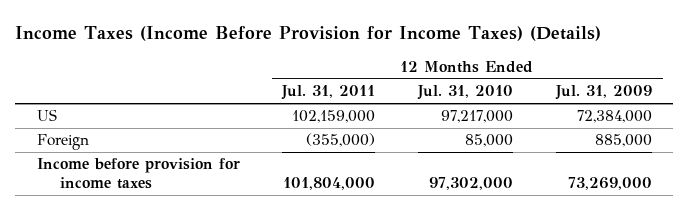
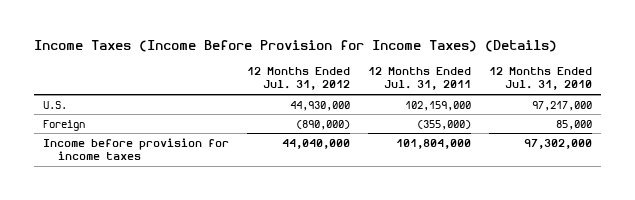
- | 12 Months Ended Jul. 31, 2011 | 12 Months Ended Jul. 31, 2010 | 12 Months Ended Jul. 31, 2009
+ | 12 Months Ended Jul. 31, 2012 | 12 Months Ended Jul. 31, 2011 | 12 Months Ended Jul. 31, 2010
- US | 102,159,000 | 97,217,000 | 72,384,000
+ U.S. | 44,930,000 | 102,159,000 | 97,217,000

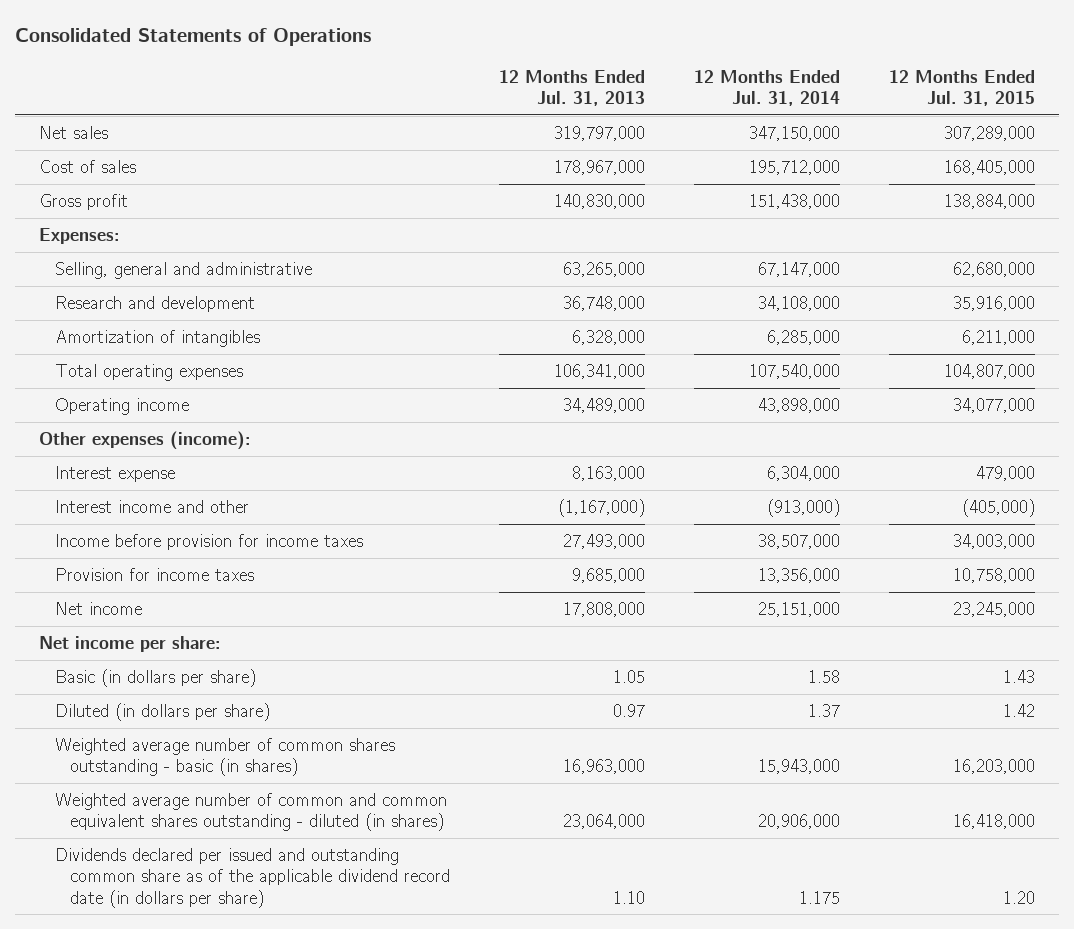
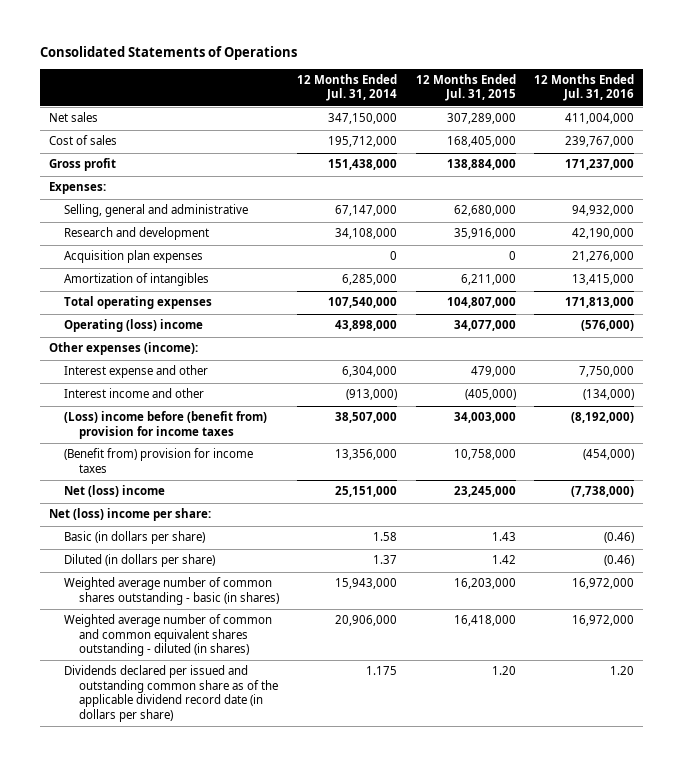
- | 12 Months Ended Jul. 31, 2013 | 12 Months Ended Jul. 31, 2014 | 12 Months Ended Jul. 31, 2015
+ | 12 Months Ended Jul. 31, 2014 | 12 Months Ended Jul. 31, 2015 | 12 Months Ended Jul. 31, 2016
+ Acquisition plan expenses | 0 | 0 | 21,276,000
- Operating income | 34,489,000 | 43,898,000 | 34,077,000
+ Operating (loss) income | 43,898,000 | 34,077,000 | (576,000)
- Interest expense | 8,163,000 | 6,304,000 | 479,000
+ Interest expense and other | 6,304,000 | 479,000 | 7,750,000
- Income before provision for income taxes | 27,493,000 | 38,507,000 | 34,003,000
- Provision for income taxes | 9,685,000 | 13,356,000 | 10,758,000
- Net income | 17,808,000 | 25,151,000 | 23,245,000
- Net income per share:
+ (Loss) income before (benefit from) provision for income taxes | 38,507,000 | 34,003,000 | (8,192,000)
+ (Benefit from) provision for income taxes | 13,356,000 | 10,758,000 | (454,000)
+ Net (loss) income | 25,151,000 | 23,245,000 | (7,738,000)
+ Net (loss) income per share:

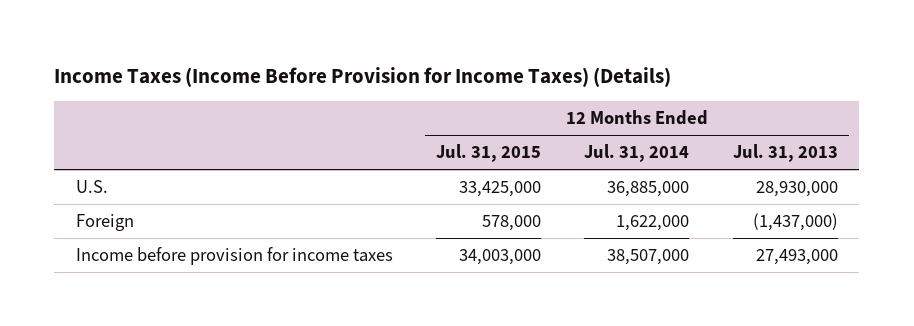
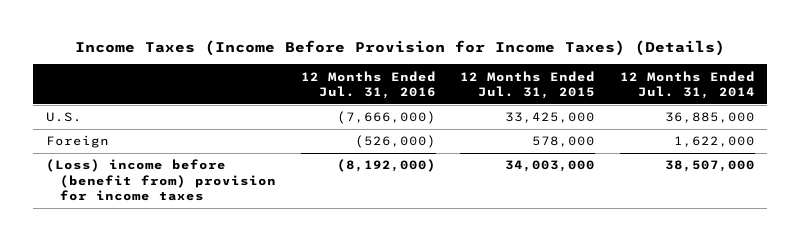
- | 12 Months Ended Jul. 31, 2015 | 12 Months Ended Jul. 31, 2014 | 12 Months Ended Jul. 31, 2013
+ | 12 Months Ended Jul. 31, 2016 | 12 Months Ended Jul. 31, 2015 | 12 Months Ended Jul. 31, 2014
- Income before provision for income taxes | 34,003,000 | 38,507,000 | 27,493,000
+ (Loss) income before (benefit from) provision for income taxes | (8,192,000) | 34,003,000 | 38,507,000

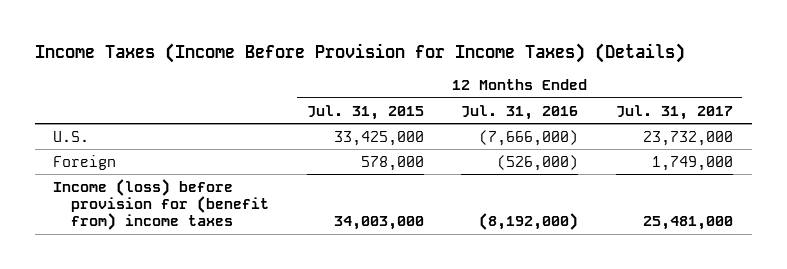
- | 12 Months Ended Jul. 31, 2016 | 12 Months Ended Jul. 31, 2015 | 12 Months Ended Jul. 31, 2014
+ | 12 Months Ended Jul. 31, 2015 | 12 Months Ended Jul. 31, 2016 | 12 Months Ended Jul. 31, 2017
- (Loss) income before (benefit from) provision for income taxes | (8,192,000) | 34,003,000 | 38,507,000
+ Income (loss) before provision for (benefit from) income taxes | 34,003,000 | (8,192,000) | 25,481,000

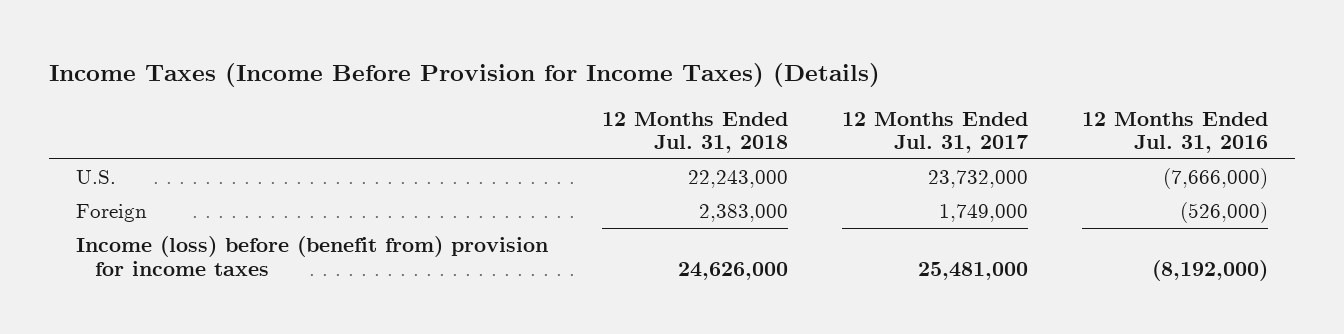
- | 12 Months Ended Jul. 31, 2015 | 12 Months Ended Jul. 31, 2016 | 12 Months Ended Jul. 31, 2017
+ | 12 Months Ended Jul. 31, 2018 | 12 Months Ended Jul. 31, 2017 | 12 Months Ended Jul. 31, 2016
- Income (loss) before provision for (benefit from) income taxes | 34,003,000 | (8,192,000) | 25,481,000
+ Income (loss) before (benefit from) provision for income taxes | 24,626,000 | 25,481,000 | (8,192,000)

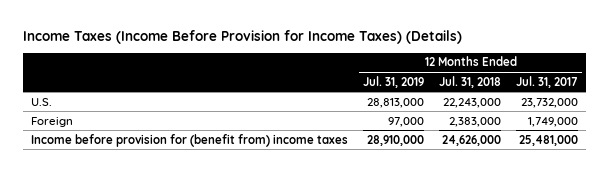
- | 12 Months Ended Jul. 31, 2018 | 12 Months Ended Jul. 31, 2017 | 12 Months Ended Jul. 31, 2016
+ | 12 Months Ended Jul. 31, 2019 | 12 Months Ended Jul. 31, 2018 | 12 Months Ended Jul. 31, 2017
- Income (loss) before (benefit from) provision for income taxes | 24,626,000 | 25,481,000 | (8,192,000)
+ Income before provision for (benefit from) income taxes | 28,910,000 | 24,626,000 | 25,481,000

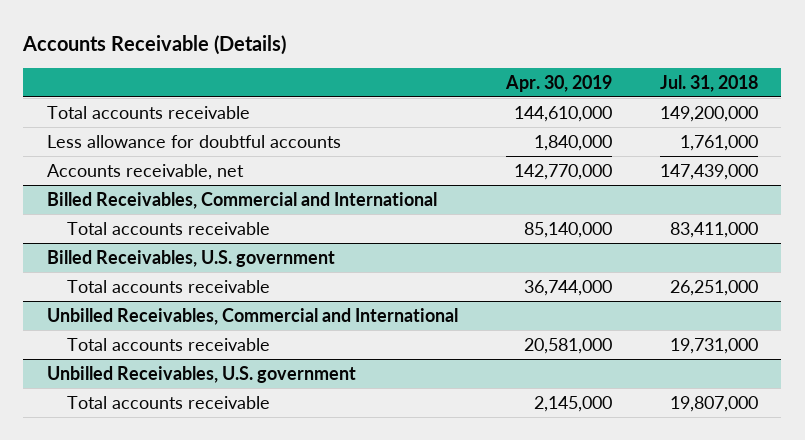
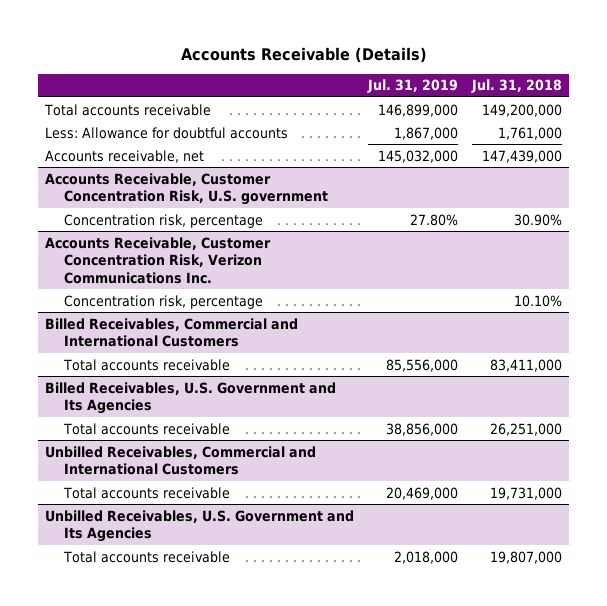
- | Apr. 30, 2019 | Jul. 31, 2018
+ | Jul. 31, 2019 | Jul. 31, 2018
- Less allowance for doubtful accounts | 1,840,000 | 1,761,000
+ Less: Allowance for doubtful accounts | 1,867,000 | 1,761,000
- Billed Receivables, Commercial and International
+ Accounts Receivable, Customer Concentration Risk, U.S. government
+ Concentration risk, percentage | 27.80% | 30.90%
+ Accounts Receivable, Customer Concentration Risk, Verizon Communications Inc.
+ Concentration risk, percentage | | 10.10%
+ Billed Receivables, Commercial and International Customers
- Billed Receivables, U.S. government
+ Billed Receivables, U.S. Government and Its Agencies
- Unbilled Receivables, Commercial and International
+ Unbilled Receivables, Commercial and International Customers
- Unbilled Receivables, U.S. government
+ Unbilled Receivables, U.S. Government and Its Agencies

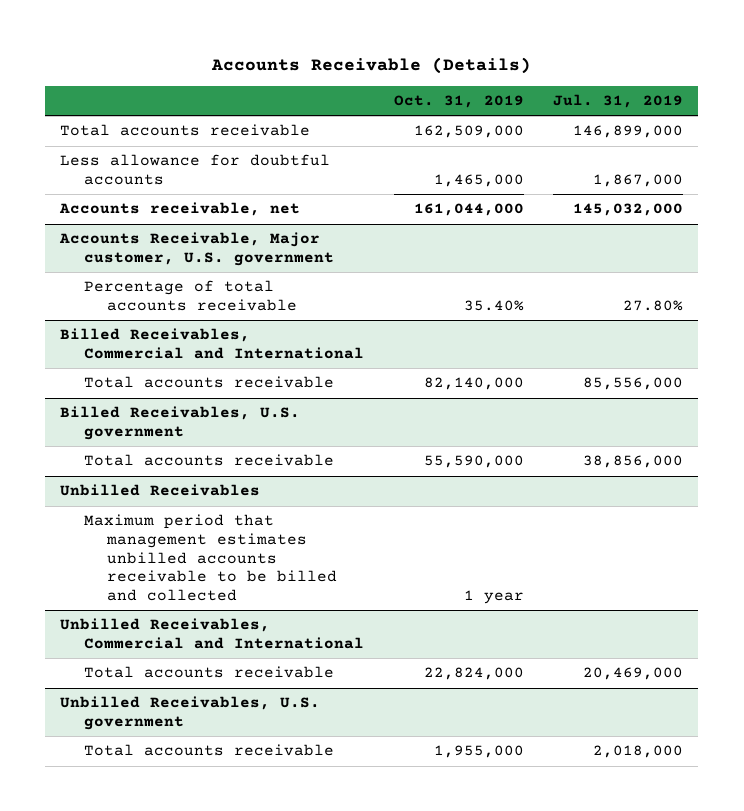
- | Jul. 31, 2019 | Jul. 31, 2018
+ | Oct. 31, 2019 | Jul. 31, 2019
- Less: Allowance for doubtful accounts | 1,867,000 | 1,761,000
+ Less allowance for doubtful accounts | 1,465,000 | 1,867,000
- Accounts Receivable, Customer Concentration Risk, U.S. government
- Concentration risk, percentage | 27.80% | 30.90%
- Accounts Receivable, Customer Concentration Risk, Verizon Communications Inc.
- Concentration risk, percentage | | 10.10%
- Billed Receivables, Commercial and International Customers
+ Accounts Receivable, Major customer, U.S. government
+ Percentage of total accounts receivable | 35.40% | 27.80%
+ Billed Receivables, Commercial and International
- Billed Receivables, U.S. Government and Its Agencies
+ Billed Receivables, U.S. government
- Unbilled Receivables, Commercial and International Customers
+ Unbilled Receivables
+ Maximum period that management estimates unbilled accounts receivable to be billed and collected | 1 year |
+ Unbilled Receivables, Commercial and International
- Unbilled Receivables, U.S. Government and Its Agencies
+ Unbilled Receivables, U.S. government

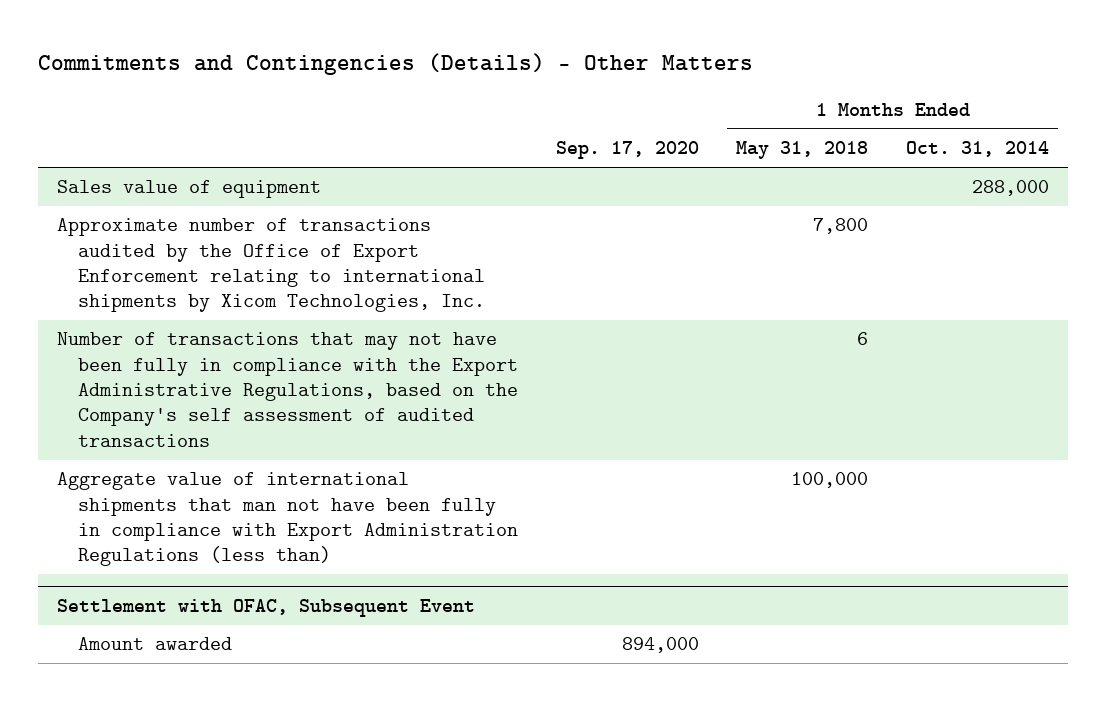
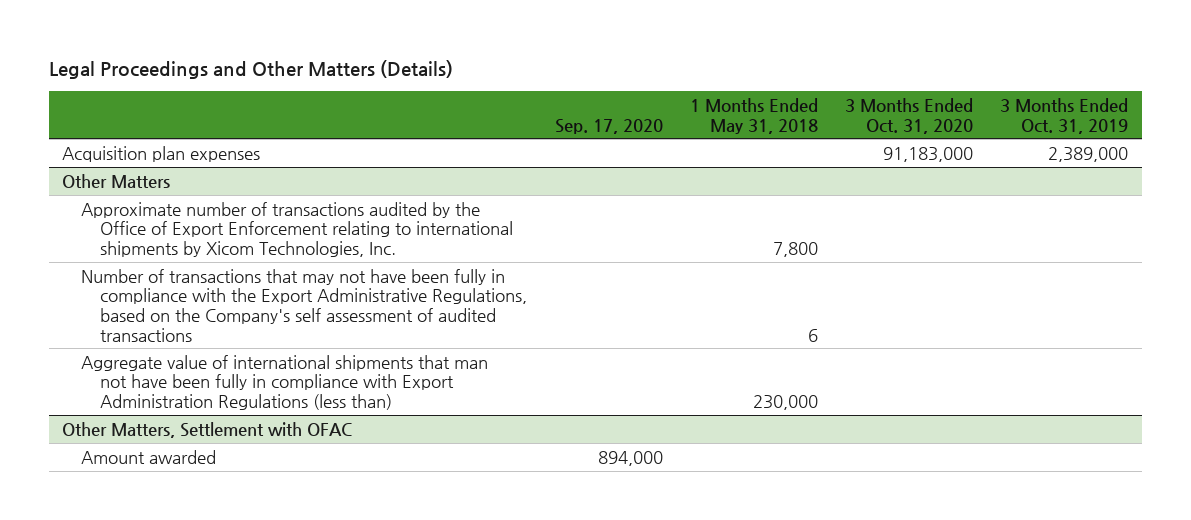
- Commitments and Contingencies (Details) - Other Matters
+ Legal Proceedings and Other Matters (Details)
- | Sep. 17, 2020 | 1 Months Ended May 31, 2018 | 1 Months Ended Oct. 31, 2014
+ | Sep. 17, 2020 | 1 Months Ended May 31, 2018 | 3 Months Ended Oct. 31, 2020 | 3 Months Ended Oct. 31, 2019
- Sales value of equipment | | | 288,000
+ Acquisition plan expenses | | | 91,183,000 | 2,389,000
+ Other Matters
- Aggregate value of international shipments that man not have been fully in compliance with Export Administration Regulations (less than) | | 100,000 |
- Settlement with OFAC, Subsequent Event
+ Aggregate value of international shipments that man not have been fully in compliance with Export Administration Regulations (less than) | | 230,000 | |
+ Other Matters, Settlement with OFAC

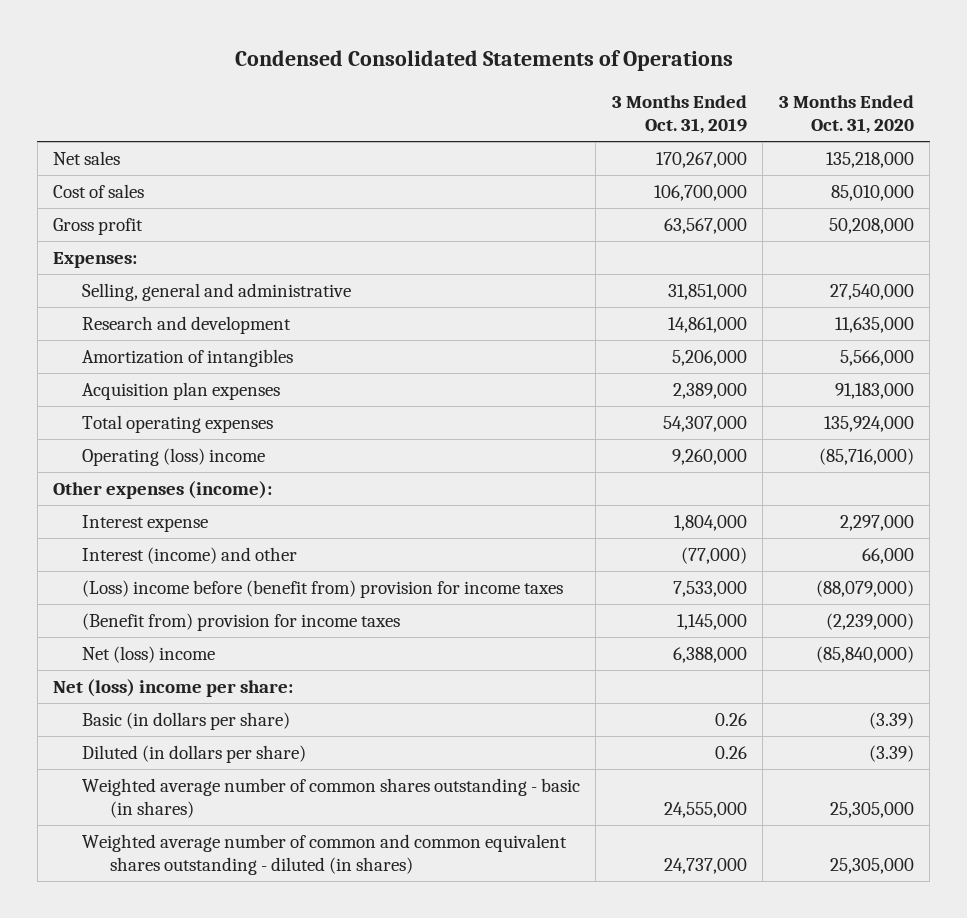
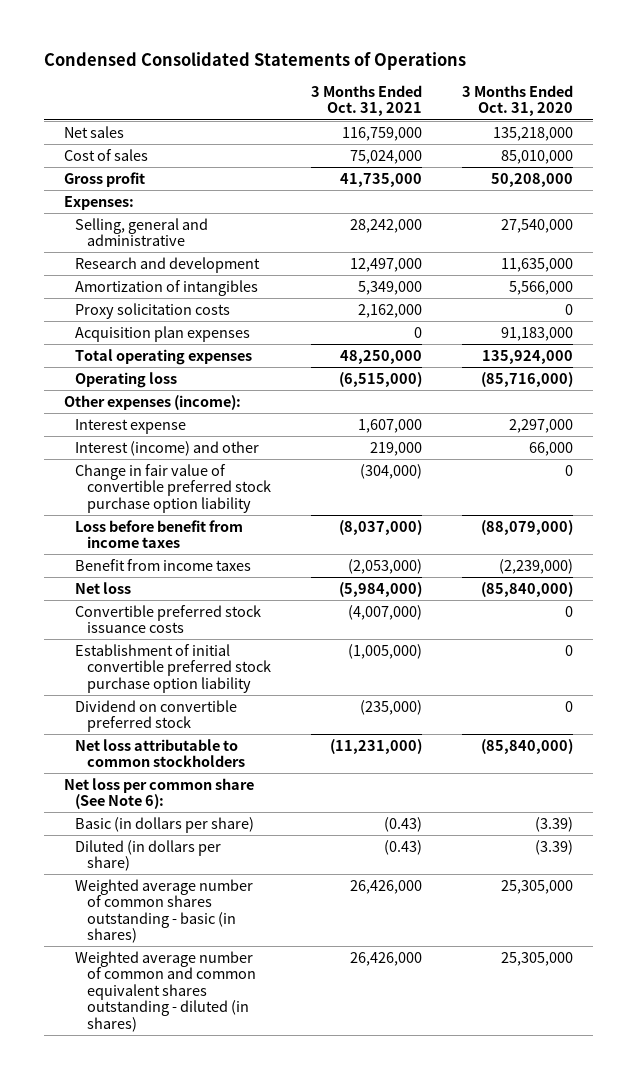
- | 3 Months Ended Oct. 31, 2019 | 3 Months Ended Oct. 31, 2020
+ | 3 Months Ended Oct. 31, 2021 | 3 Months Ended Oct. 31, 2020
+ Proxy solicitation costs | 2,162,000 | 0
- Operating (loss) income | 9,260,000 | (85,716,000)
+ Operating loss | (6,515,000) | (85,716,000)
- (Loss) income before (benefit from) provision for income taxes | 7,533,000 | (88,079,000)
- (Benefit from) provision for income taxes | 1,145,000 | (2,239,000)
- Net (loss) income | 6,388,000 | (85,840,000)
- Net (loss) income per share:
+ Change in fair value of convertible preferred stock purchase option liability | (304,000) | 0
+ Loss before benefit from income taxes | (8,037,000) | (88,079,000)
+ Benefit from income taxes | (2,053,000) | (2,239,000)
+ Net loss | (5,984,000) | (85,840,000)
+ Convertible preferred stock issuance costs | (4,007,000) | 0
+ Establishment of initial convertible preferred stock purchase option liability | (1,005,000) | 0
+ Dividend on convertible preferred stock | (235,000) | 0
+ Net loss attributable to common stockholders | (11,231,000) | (85,840,000)
+ Net loss per common share (See Note 6):

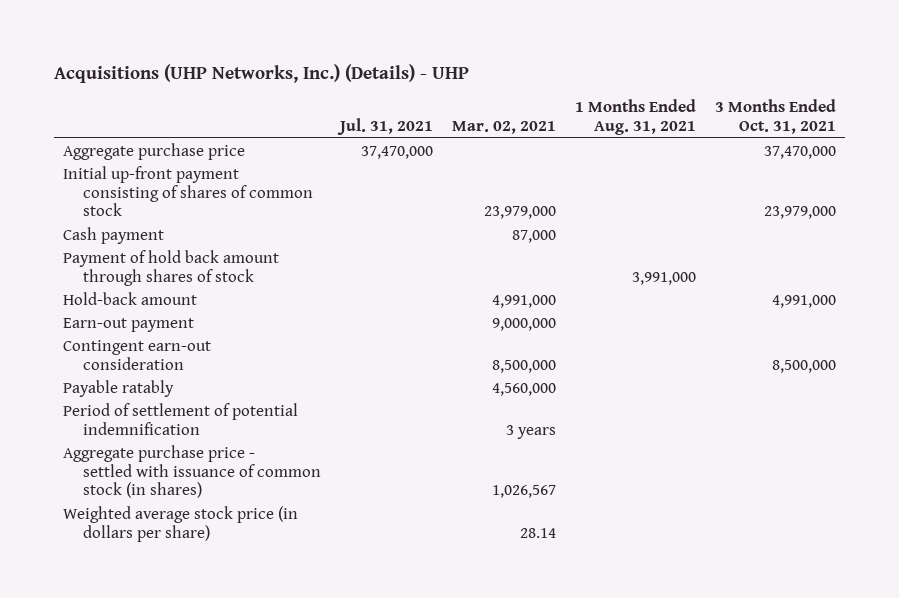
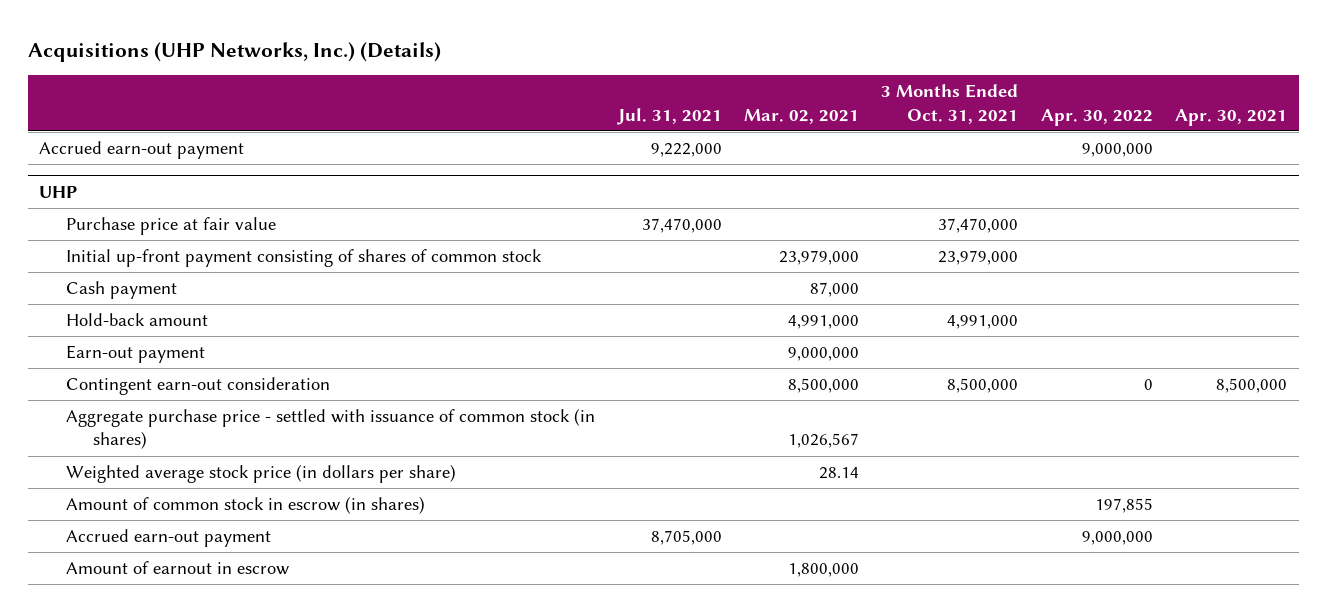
- Acquisitions (UHP Networks, Inc.) (Details) - UHP
+ Acquisitions (UHP Networks, Inc.) (Details)
- | Jul. 31, 2021 | Mar. 02, 2021 | 1 Months Ended Aug. 31, 2021 | 3 Months Ended Oct. 31, 2021
+ | Jul. 31, 2021 | Mar. 02, 2021 | 3 Months Ended Oct. 31, 2021 | Apr. 30, 2022 | Apr. 30, 2021
- Aggregate purchase price | 37,470,000 | | | 37,470,000
+ Accrued earn-out payment | 9,222,000 | | | 9,000,000 |
+ UHP
+ Purchase price at fair value | 37,470,000 | | 37,470,000 | |
- Payment of hold back amount through shares of stock | | | 3,991,000 |
- Payable ratably | | 4,560,000 | |
- Period of settlement of potential indemnification | | 3 years | |
+ Amount of common stock in escrow (in shares) | | | | 197,855 |
+ Accrued earn-out payment | 8,705,000 | | | 9,000,000 |
+ Amount of earnout in escrow | | 1,800,000 | | |

